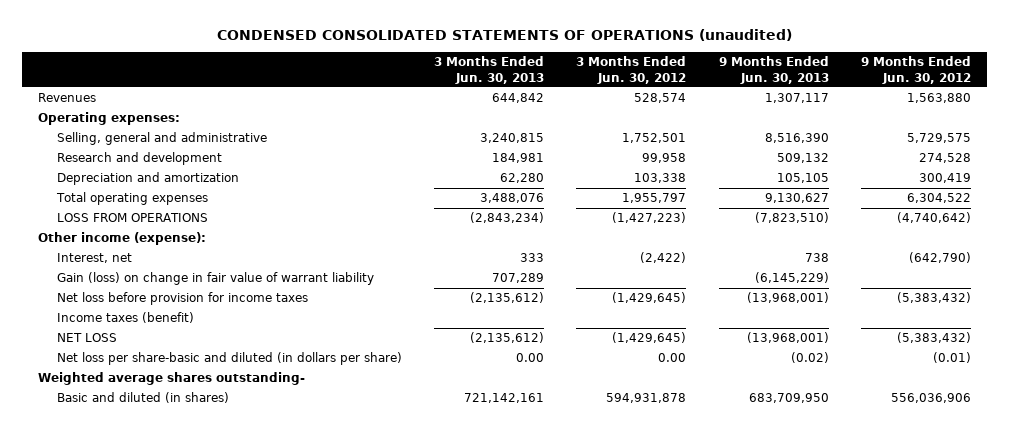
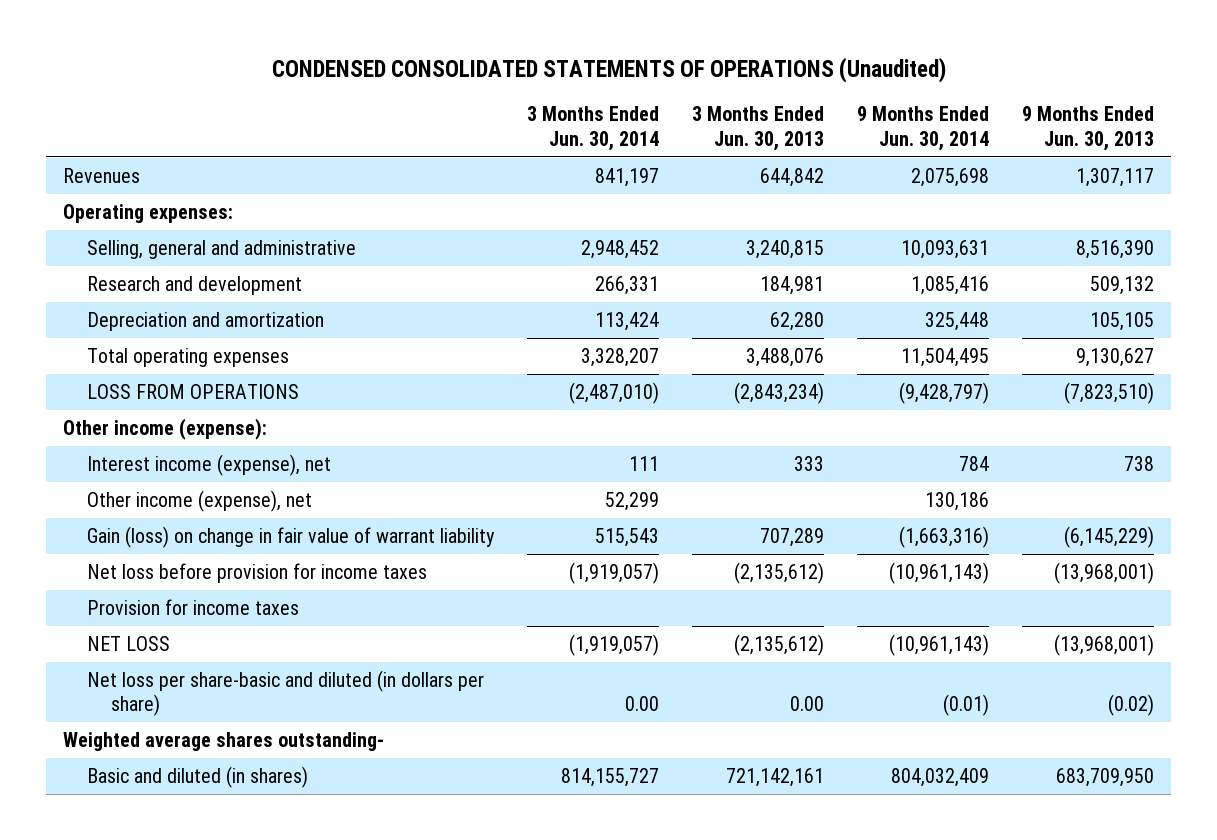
- CONDENSED CONSOLIDATED STATEMENTS OF OPERATIONS (unaudited)
+ CONDENSED CONSOLIDATED STATEMENTS OF OPERATIONS (Unaudited)
- | 3 Months Ended Jun. 30, 2013 | 3 Months Ended Jun. 30, 2012 | 9 Months Ended Jun. 30, 2013 | 9 Months Ended Jun. 30, 2012
+ | 3 Months Ended Jun. 30, 2014 | 3 Months Ended Jun. 30, 2013 | 9 Months Ended Jun. 30, 2014 | 9 Months Ended Jun. 30, 2013
- Interest, net | 333 | (2,422) | 738 | (642,790)
+ Interest income (expense), net | 111 | 333 | 784 | 738
+ Other income (expense), net | 52,299 | | 130,186 |
- Income taxes (benefit)
+ Provision for income taxes

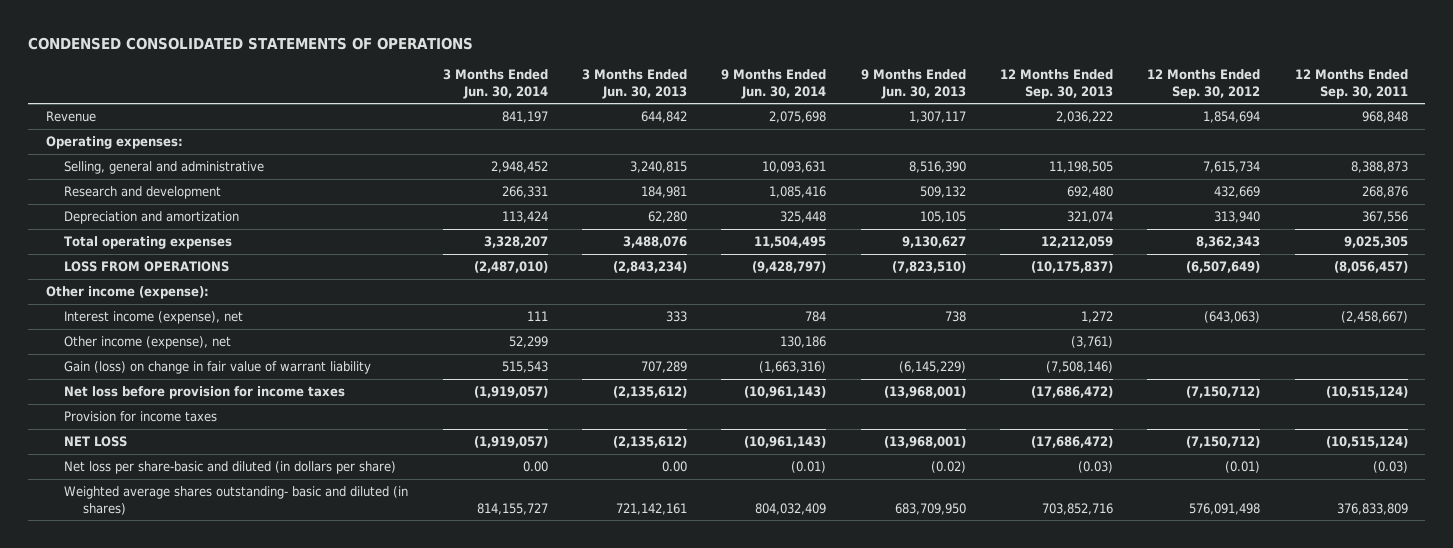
- CONDENSED CONSOLIDATED STATEMENTS OF OPERATIONS (Unaudited)
+ CONDENSED CONSOLIDATED STATEMENTS OF OPERATIONS
- | 3 Months Ended Jun. 30, 2014 | 3 Months Ended Jun. 30, 2013 | 9 Months Ended Jun. 30, 2014 | 9 Months Ended Jun. 30, 2013
+ | 3 Months Ended Jun. 30, 2014 | 3 Months Ended Jun. 30, 2013 | 9 Months Ended Jun. 30, 2014 | 9 Months Ended Jun. 30, 2013 | 12 Months Ended Sep. 30, 2013 | 12 Months Ended Sep. 30, 2012 | 12 Months Ended Sep. 30, 2011
- Revenues | 841,197 | 644,842 | 2,075,698 | 1,307,117
+ Revenue | 841,197 | 644,842 | 2,075,698 | 1,307,117 | 2,036,222 | 1,854,694 | 968,848
- Weighted average shares outstanding-
- Basic and diluted (in shares) | 814,155,727 | 721,142,161 | 804,032,409 | 683,709,950
+ Weighted average shares outstanding- basic and diluted (in shares) | 814,155,727 | 721,142,161 | 804,032,409 | 683,709,950 | 703,852,716 | 576,091,498 | 376,833,809

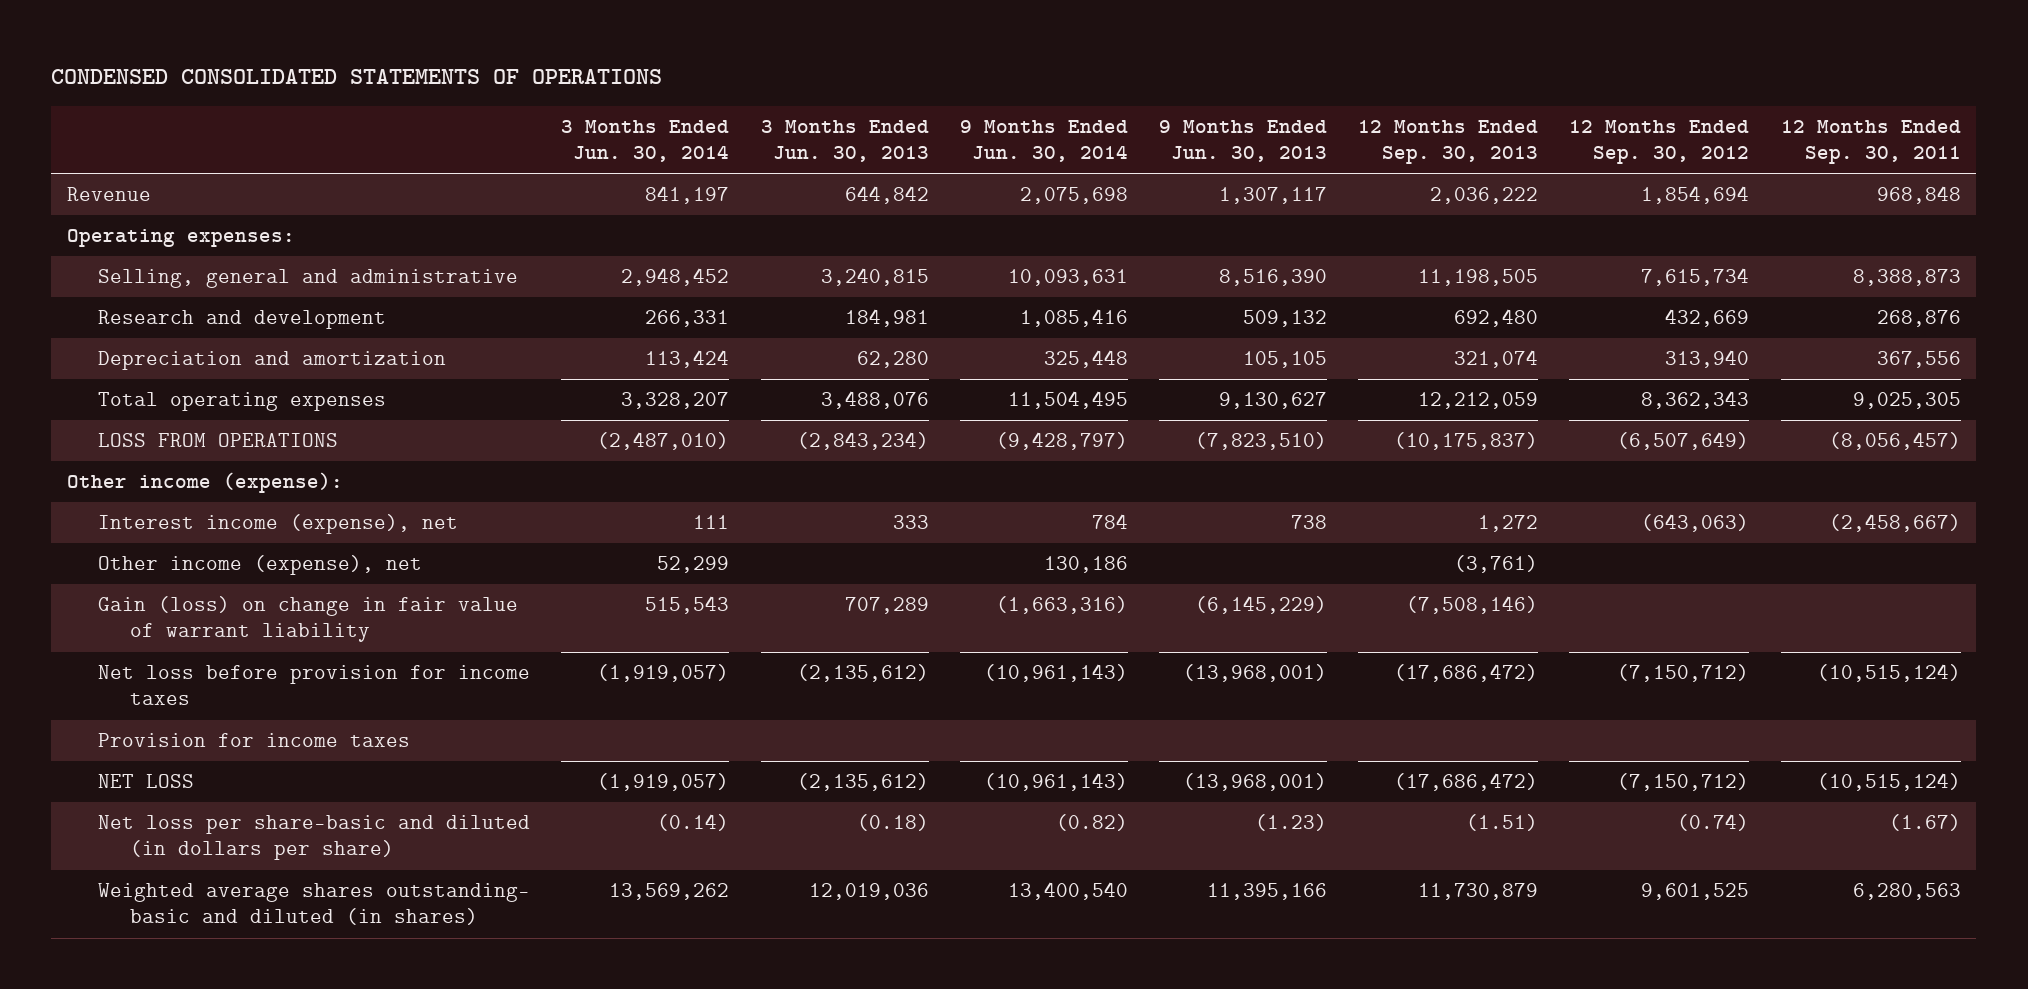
- Net loss per share-basic and diluted (in dollars per share) | 0.00 | 0.00 | (0.01) | (0.02) | (0.03) | (0.01) | (0.03)
- Weighted average shares outstanding- basic and diluted (in shares) | 814,155,727 | 721,142,161 | 804,032,409 | 683,709,950 | 703,852,716 | 576,091,498 | 376,833,809
+ Net loss per share-basic and diluted (in dollars per share) | (0.14) | (0.18) | (0.82) | (1.23) | (1.51) | (0.74) | (1.67)
+ Weighted average shares outstanding- basic and diluted (in shares) | 13,569,262 | 12,019,036 | 13,400,540 | 11,395,166 | 11,730,879 | 9,601,525 | 6,280,563

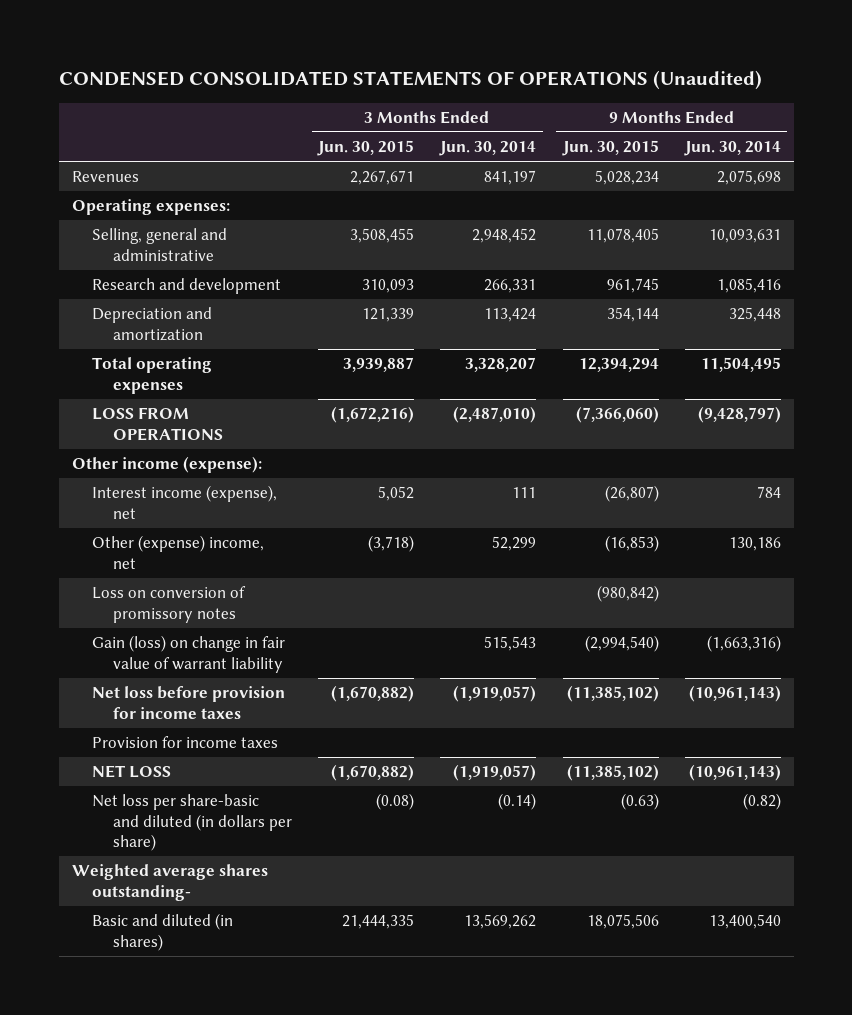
- CONDENSED CONSOLIDATED STATEMENTS OF OPERATIONS
+ CONDENSED CONSOLIDATED STATEMENTS OF OPERATIONS (Unaudited)
- | 3 Months Ended Jun. 30, 2014 | 3 Months Ended Jun. 30, 2013 | 9 Months Ended Jun. 30, 2014 | 9 Months Ended Jun. 30, 2013 | 12 Months Ended Sep. 30, 2013 | 12 Months Ended Sep. 30, 2012 | 12 Months Ended Sep. 30, 2011
+ | 3 Months Ended Jun. 30, 2015 | 3 Months Ended Jun. 30, 2014 | 9 Months Ended Jun. 30, 2015 | 9 Months Ended Jun. 30, 2014
- Revenue | 841,197 | 644,842 | 2,075,698 | 1,307,117 | 2,036,222 | 1,854,694 | 968,848
+ Revenues | 2,267,671 | 841,197 | 5,028,234 | 2,075,698
- Other income (expense), net | 52,299 | | 130,186 | | (3,761) | |
+ Other (expense) income, net | (3,718) | 52,299 | (16,853) | 130,186
+ Loss on conversion of promissory notes | | | (980,842) |
- Weighted average shares outstanding- basic and diluted (in shares) | 13,569,262 | 12,019,036 | 13,400,540 | 11,395,166 | 11,730,879 | 9,601,525 | 6,280,563
+ Weighted average shares outstanding-
+ Basic and diluted (in shares) | 21,444,335 | 13,569,262 | 18,075,506 | 13,400,540

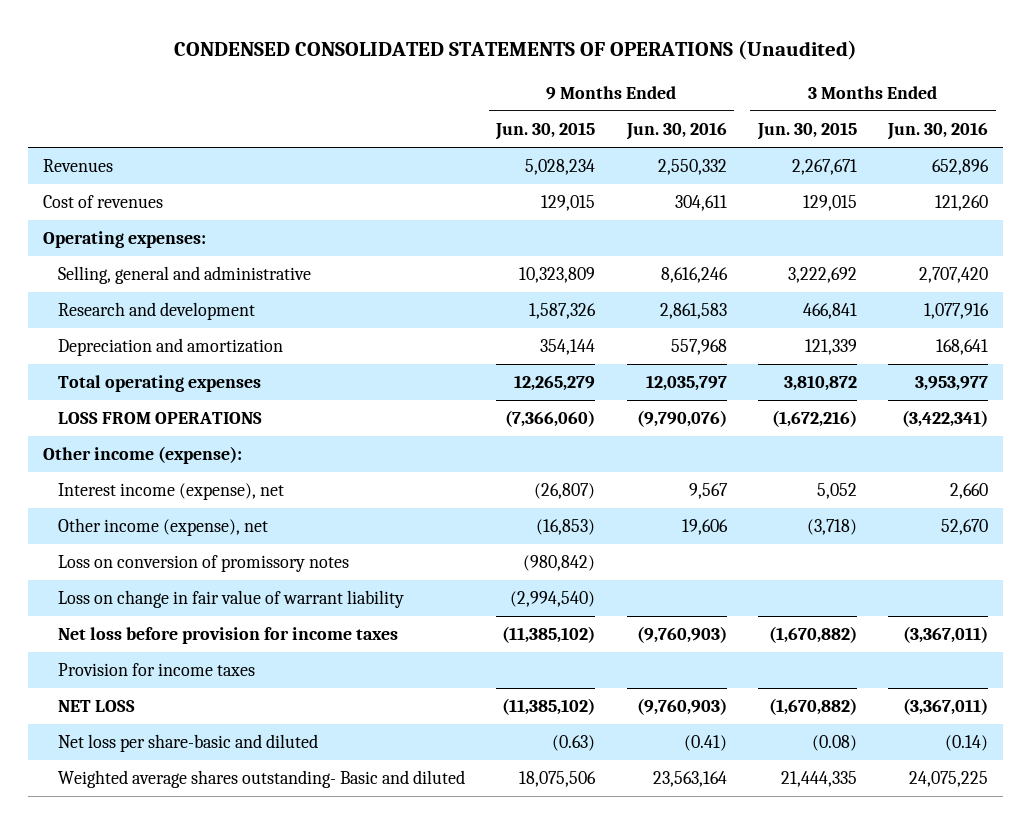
- | 3 Months Ended Jun. 30, 2015 | 3 Months Ended Jun. 30, 2014 | 9 Months Ended Jun. 30, 2015 | 9 Months Ended Jun. 30, 2014
+ | 9 Months Ended Jun. 30, 2015 | 9 Months Ended Jun. 30, 2016 | 3 Months Ended Jun. 30, 2015 | 3 Months Ended Jun. 30, 2016
+ Cost of revenues | 129,015 | 304,611 | 129,015 | 121,260
- Selling, general and administrative | 3,508,455 | 2,948,452 | 11,078,405 | 10,093,631
- Research and development | 310,093 | 266,331 | 961,745 | 1,085,416
+ Selling, general and administrative | 10,323,809 | 8,616,246 | 3,222,692 | 2,707,420
+ Research and development | 1,587,326 | 2,861,583 | 466,841 | 1,077,916
- Total operating expenses | 3,939,887 | 3,328,207 | 12,394,294 | 11,504,495
+ Total operating expenses | 12,265,279 | 12,035,797 | 3,810,872 | 3,953,977
- Other (expense) income, net | (3,718) | 52,299 | (16,853) | 130,186
+ Other income (expense), net | (16,853) | 19,606 | (3,718) | 52,670
- Gain (loss) on change in fair value of warrant liability | | 515,543 | (2,994,540) | (1,663,316)
+ Loss on change in fair value of warrant liability | (2,994,540) | | |
- Net loss per share-basic and diluted (in dollars per share) | (0.08) | (0.14) | (0.63) | (0.82)
- Weighted average shares outstanding-
- Basic and diluted (in shares) | 21,444,335 | 13,569,262 | 18,075,506 | 13,400,540
+ Net loss per share-basic and diluted | (0.63) | (0.41) | (0.08) | (0.14)
+ Weighted average shares outstanding- Basic and diluted | 18,075,506 | 23,563,164 | 21,444,335 | 24,075,225

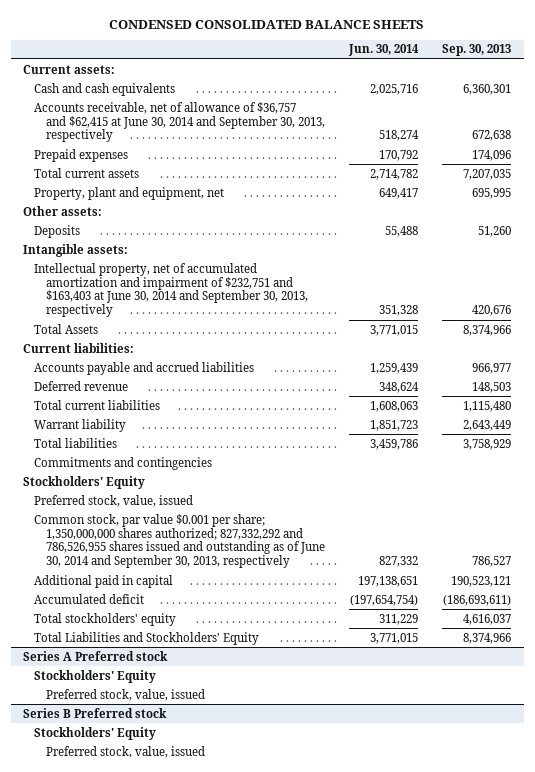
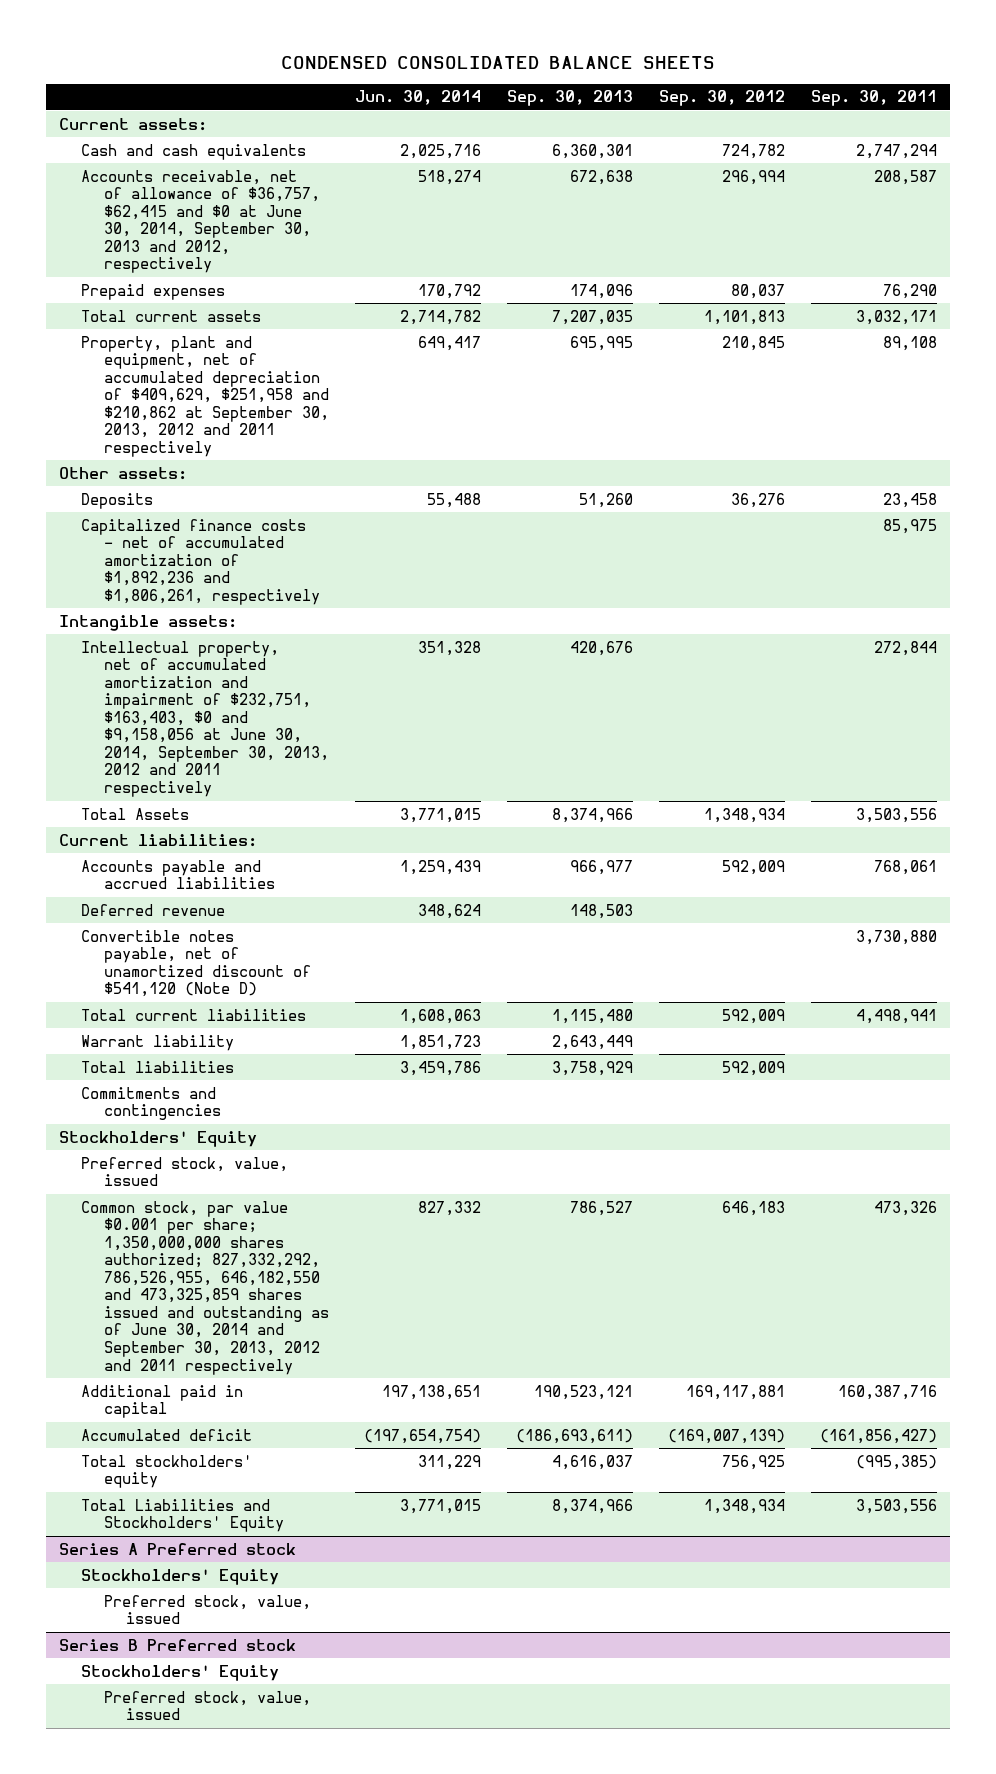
- | Jun. 30, 2014 | Sep. 30, 2013
+ | Jun. 30, 2014 | Sep. 30, 2013 | Sep. 30, 2012 | Sep. 30, 2011
- Accounts receivable, net of allowance of $36,757 and $62,415 at June 30, 2014 and September 30, 2013, respectively | 518,274 | 672,638
+ Accounts receivable, net of allowance of $36,757, $62,415 and $0 at June 30, 2014, September 30, 2013 and 2012, respectively | 518,274 | 672,638 | 296,994 | 208,587
- Property, plant and equipment, net | 649,417 | 695,995
+ Property, plant and equipment, net of accumulated depreciation of $409,629, $251,958 and $210,862 at September 30, 2013, 2012 and 2011 respectively | 649,417 | 695,995 | 210,845 | 89,108
+ Capitalized finance costs - net of accumulated amortization of $1,892,236 and $1,806,261, respectively | | | | 85,975
- Intellectual property, net of accumulated amortization and impairment of $232,751 and $163,403 at June 30, 2014 and September 30, 2013, respectively | 351,328 | 420,676
+ Intellectual property, net of accumulated amortization and impairment of $232,751, $163,403, $0 and $9,158,056 at June 30, 2014, September 30, 2013, 2012 and 2011 respectively | 351,328 | 420,676 | | 272,844
+ Convertible notes payable, net of unamortized discount of $541,120 (Note D) | | | | 3,730,880
- Common stock, par value $0.001 per share; 1,350,000,000 shares authorized; 827,332,292 and 786,526,955 shares issued and outstanding as of June 30, 2014 and September 30, 2013, respectively | 827,332 | 786,527
+ Common stock, par value $0.001 per share; 1,350,000,000 shares authorized; 827,332,292, 786,526,955, 646,182,550 and 473,325,859 shares issued and outstanding as of June 30, 2014 and September 30, 2013, 2012 and 2011 respectively | 827,332 | 786,527 | 646,183 | 473,326

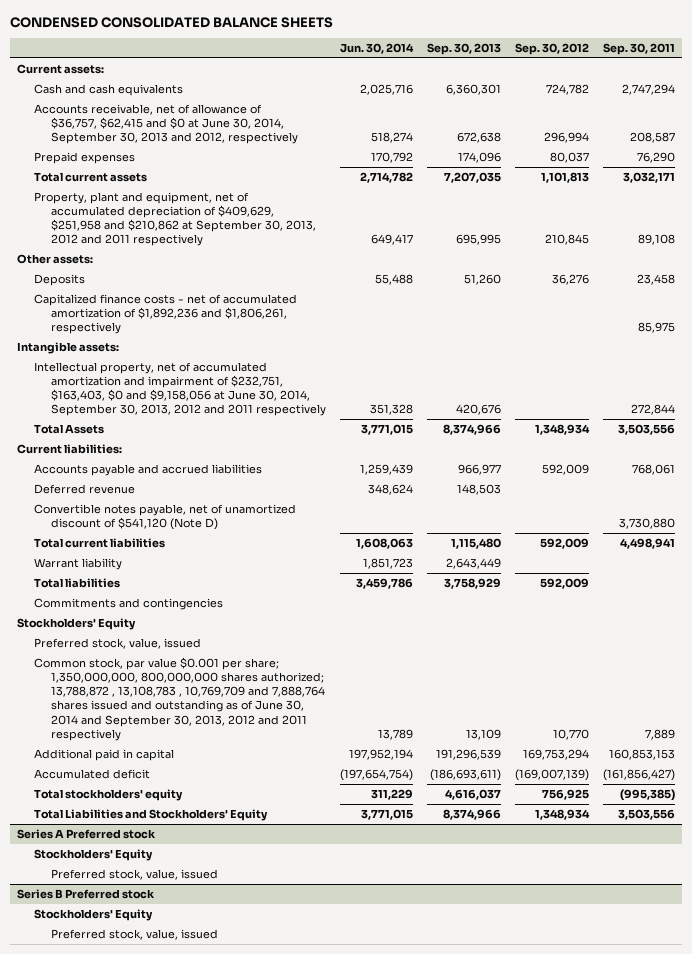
- Common stock, par value $0.001 per share; 1,350,000,000 shares authorized; 827,332,292, 786,526,955, 646,182,550 and 473,325,859 shares issued and outstanding as of June 30, 2014 and September 30, 2013, 2012 and 2011 respectively | 827,332 | 786,527 | 646,183 | 473,326
- Additional paid in capital | 197,138,651 | 190,523,121 | 169,117,881 | 160,387,716
+ Common stock, par value $0.001 per share; 1,350,000,000, 800,000,000 shares authorized; 13,788,872 , 13,108,783 , 10,769,709 and 7,888,764 shares issued and outstanding as of June 30, 2014 and September 30, 2013, 2012 and 2011 respectively | 13,789 | 13,109 | 10,770 | 7,889
+ Additional paid in capital | 197,952,194 | 191,296,539 | 169,753,294 | 160,853,153

